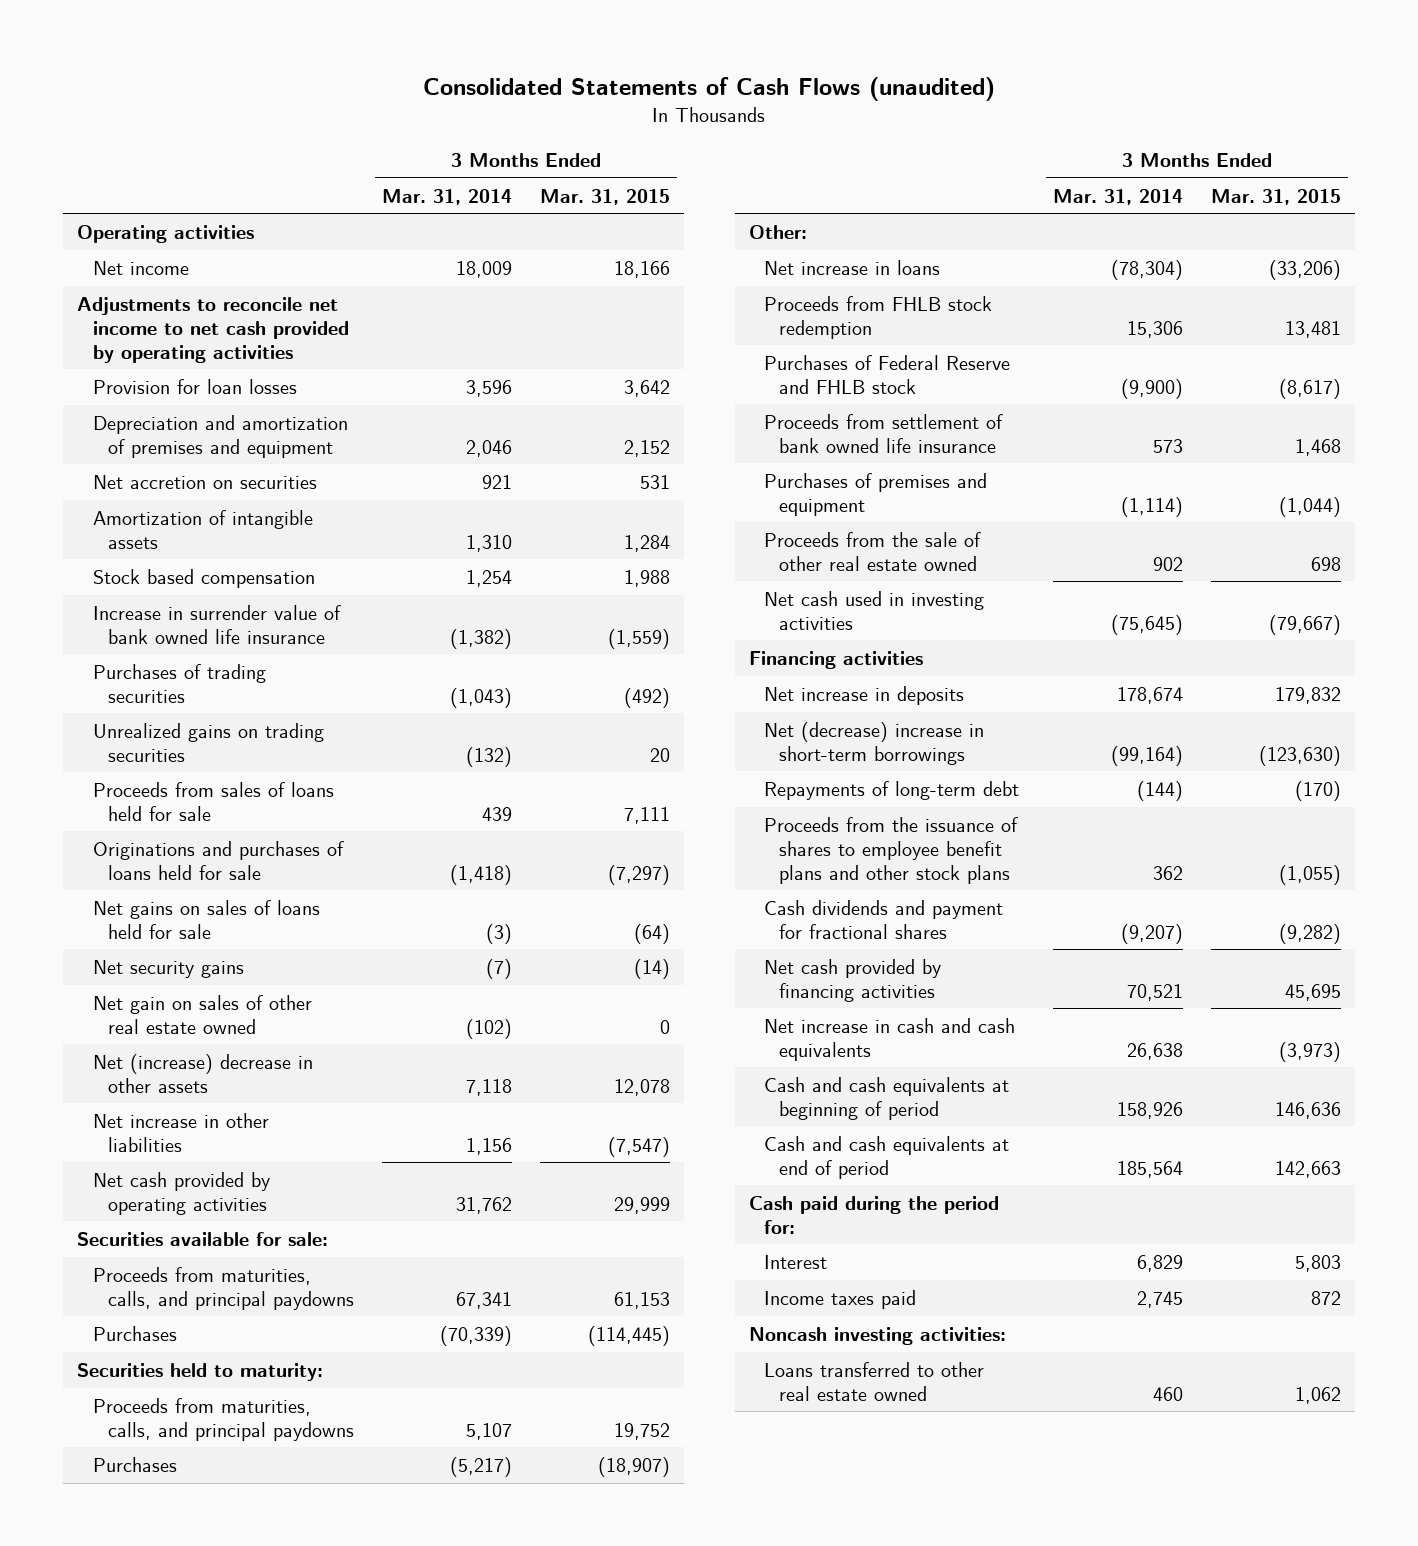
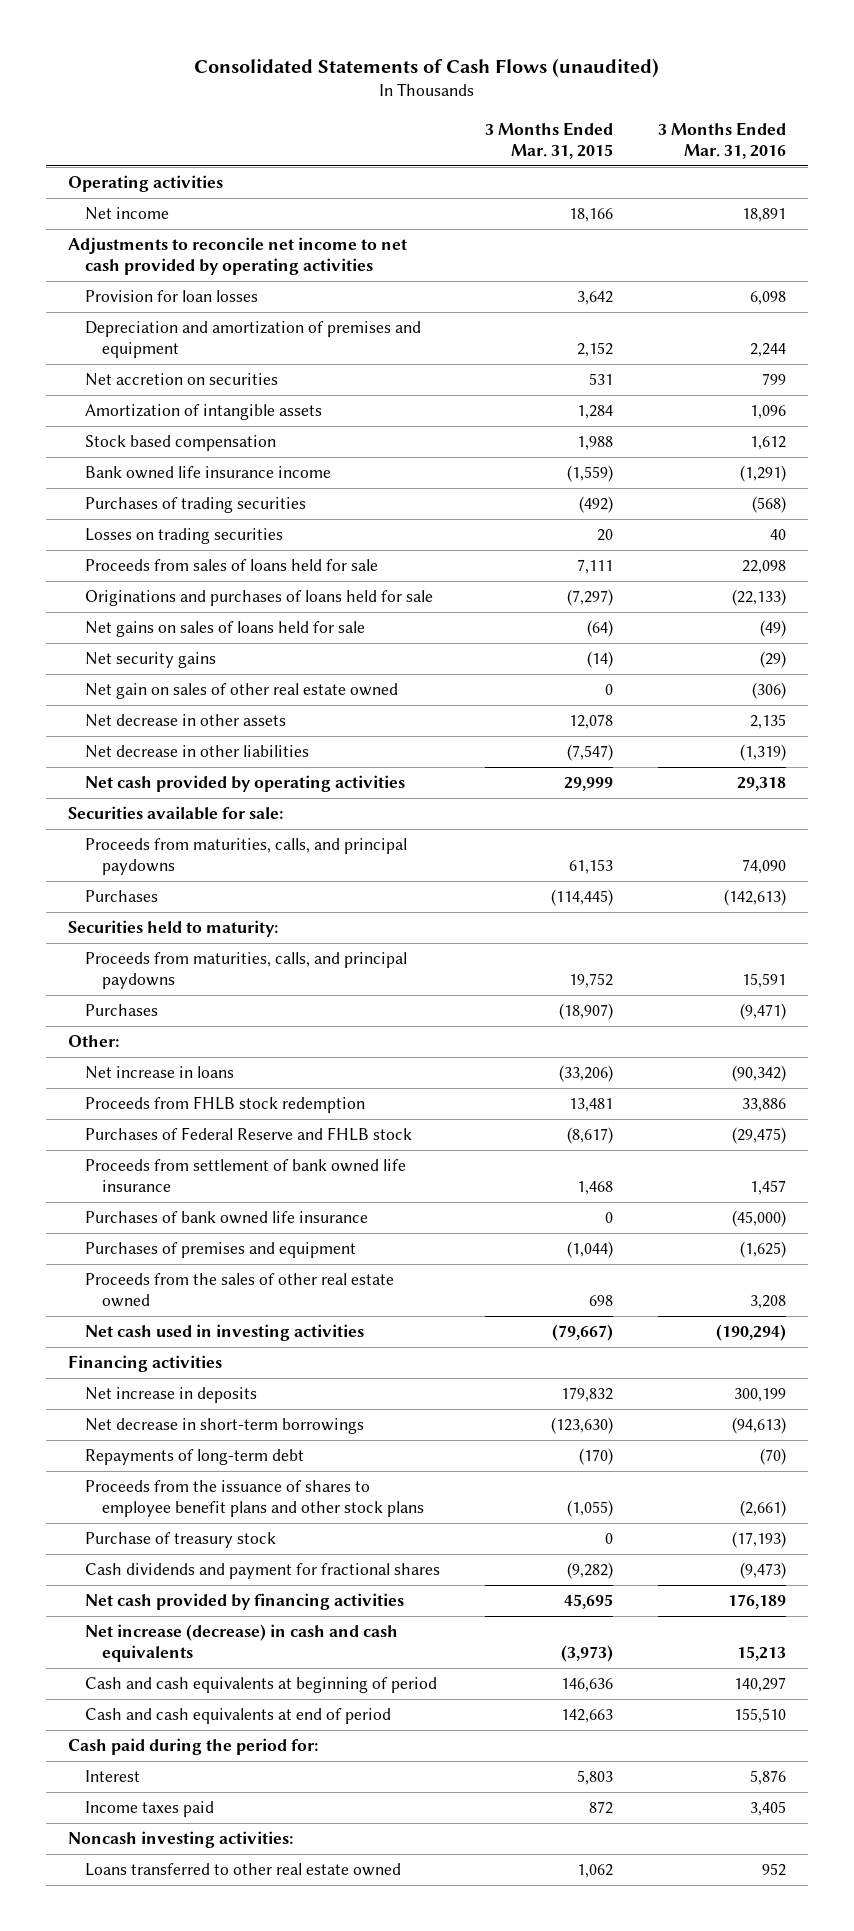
- | 3 Months Ended Mar. 31, 2014 | 3 Months Ended Mar. 31, 2015
+ | 3 Months Ended Mar. 31, 2015 | 3 Months Ended Mar. 31, 2016
- Increase in surrender value of bank owned life insurance | (1,382) | (1,559)
+ Bank owned life insurance income | (1,559) | (1,291)
- Unrealized gains on trading securities | (132) | 20
+ Losses on trading securities | 20 | 40
- Net (increase) decrease in other assets | 7,118 | 12,078
- Net increase in other liabilities | 1,156 | (7,547)
+ Net decrease in other assets | 12,078 | 2,135
+ Net decrease in other liabilities | (7,547) | (1,319)
+ Purchases of bank owned life insurance | 0 | (45,000)
- Proceeds from the sale of other real estate owned | 902 | 698
+ Proceeds from the sales of other real estate owned | 698 | 3,208
- Net (decrease) increase in short-term borrowings | (99,164) | (123,630)
+ Net decrease in short-term borrowings | (123,630) | (94,613)
+ Purchase of treasury stock | 0 | (17,193)
- Net increase in cash and cash equivalents | 26,638 | (3,973)
+ Net increase (decrease) in cash and cash equivalents | (3,973) | 15,213

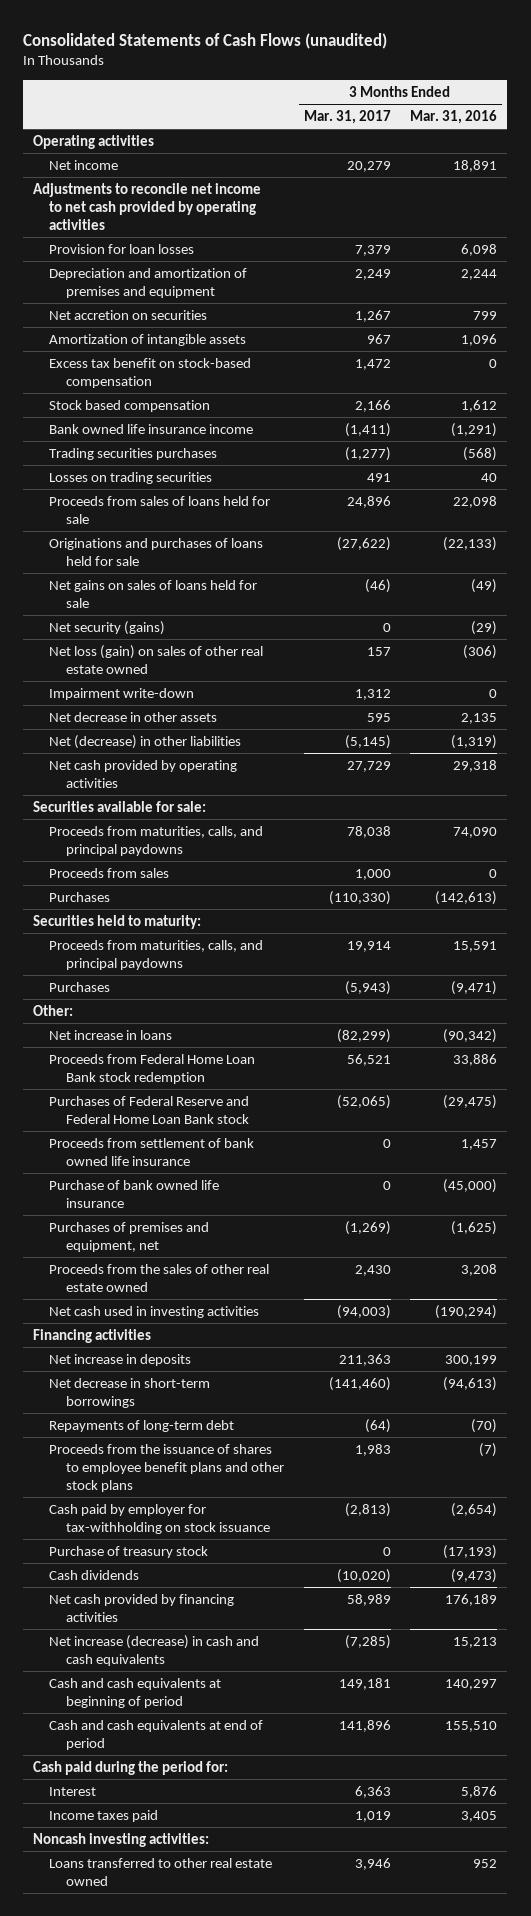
- | 3 Months Ended Mar. 31, 2015 | 3 Months Ended Mar. 31, 2016
+ | 3 Months Ended Mar. 31, 2017 | 3 Months Ended Mar. 31, 2016
+ Excess tax benefit on stock-based compensation | 1,472 | 0
- Purchases of trading securities | (492) | (568)
+ Trading securities purchases | (1,277) | (568)
- Net security gains | (14) | (29)
- Net gain on sales of other real estate owned | 0 | (306)
+ Net security (gains) | 0 | (29)
+ Net loss (gain) on sales of other real estate owned | 157 | (306)
+ Impairment write-down | 1,312 | 0
- Net decrease in other liabilities | (7,547) | (1,319)
+ Net (decrease) in other liabilities | (5,145) | (1,319)
+ Proceeds from sales | 1,000 | 0
- Proceeds from FHLB stock redemption | 13,481 | 33,886
- Purchases of Federal Reserve and FHLB stock | (8,617) | (29,475)
+ Proceeds from Federal Home Loan Bank stock redemption | 56,521 | 33,886
+ Purchases of Federal Reserve and Federal Home Loan Bank stock | (52,065) | (29,475)
- Purchases of bank owned life insurance | 0 | (45,000)
- Purchases of premises and equipment | (1,044) | (1,625)
+ Purchase of bank owned life insurance | 0 | (45,000)
+ Purchases of premises and equipment, net | (1,269) | (1,625)
- Proceeds from the issuance of shares to employee benefit plans and other stock plans | (1,055) | (2,661)
+ Proceeds from the issuance of shares to employee benefit plans and other stock plans | 1,983 | (7)
+ Cash paid by employer for tax-withholding on stock issuance | (2,813) | (2,654)
- Cash dividends and payment for fractional shares | (9,282) | (9,473)
+ Cash dividends | (10,020) | (9,473)

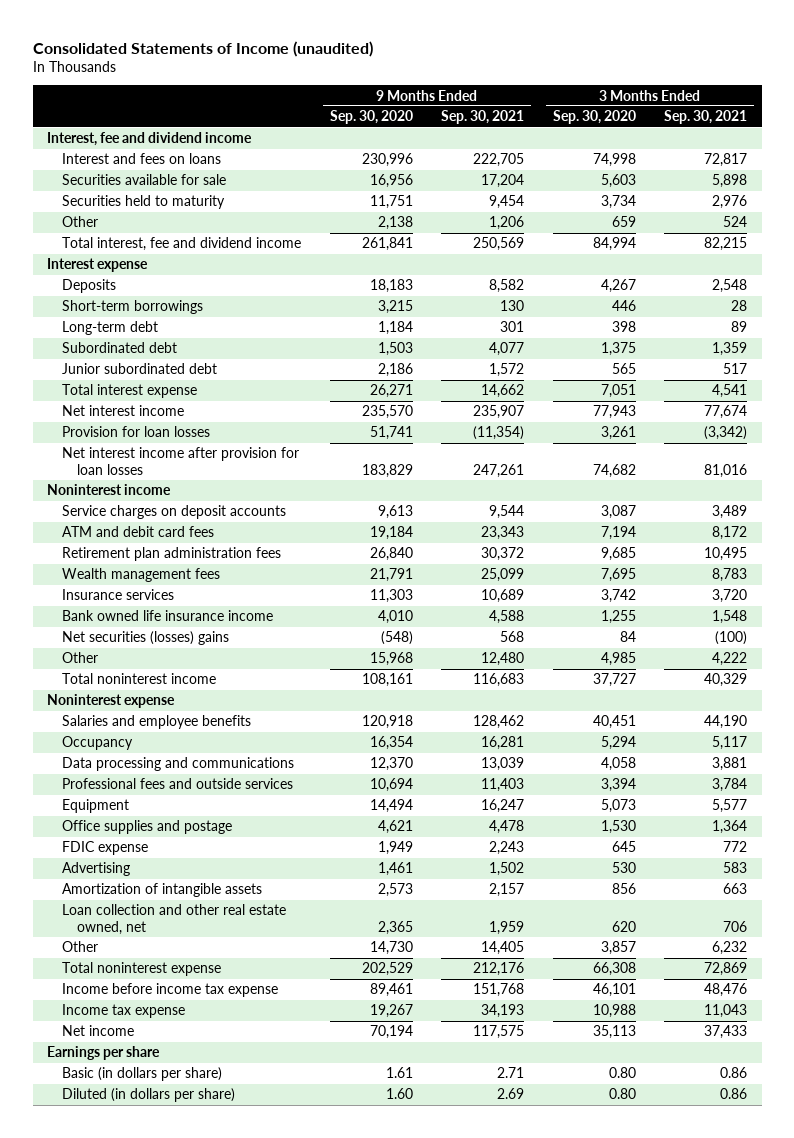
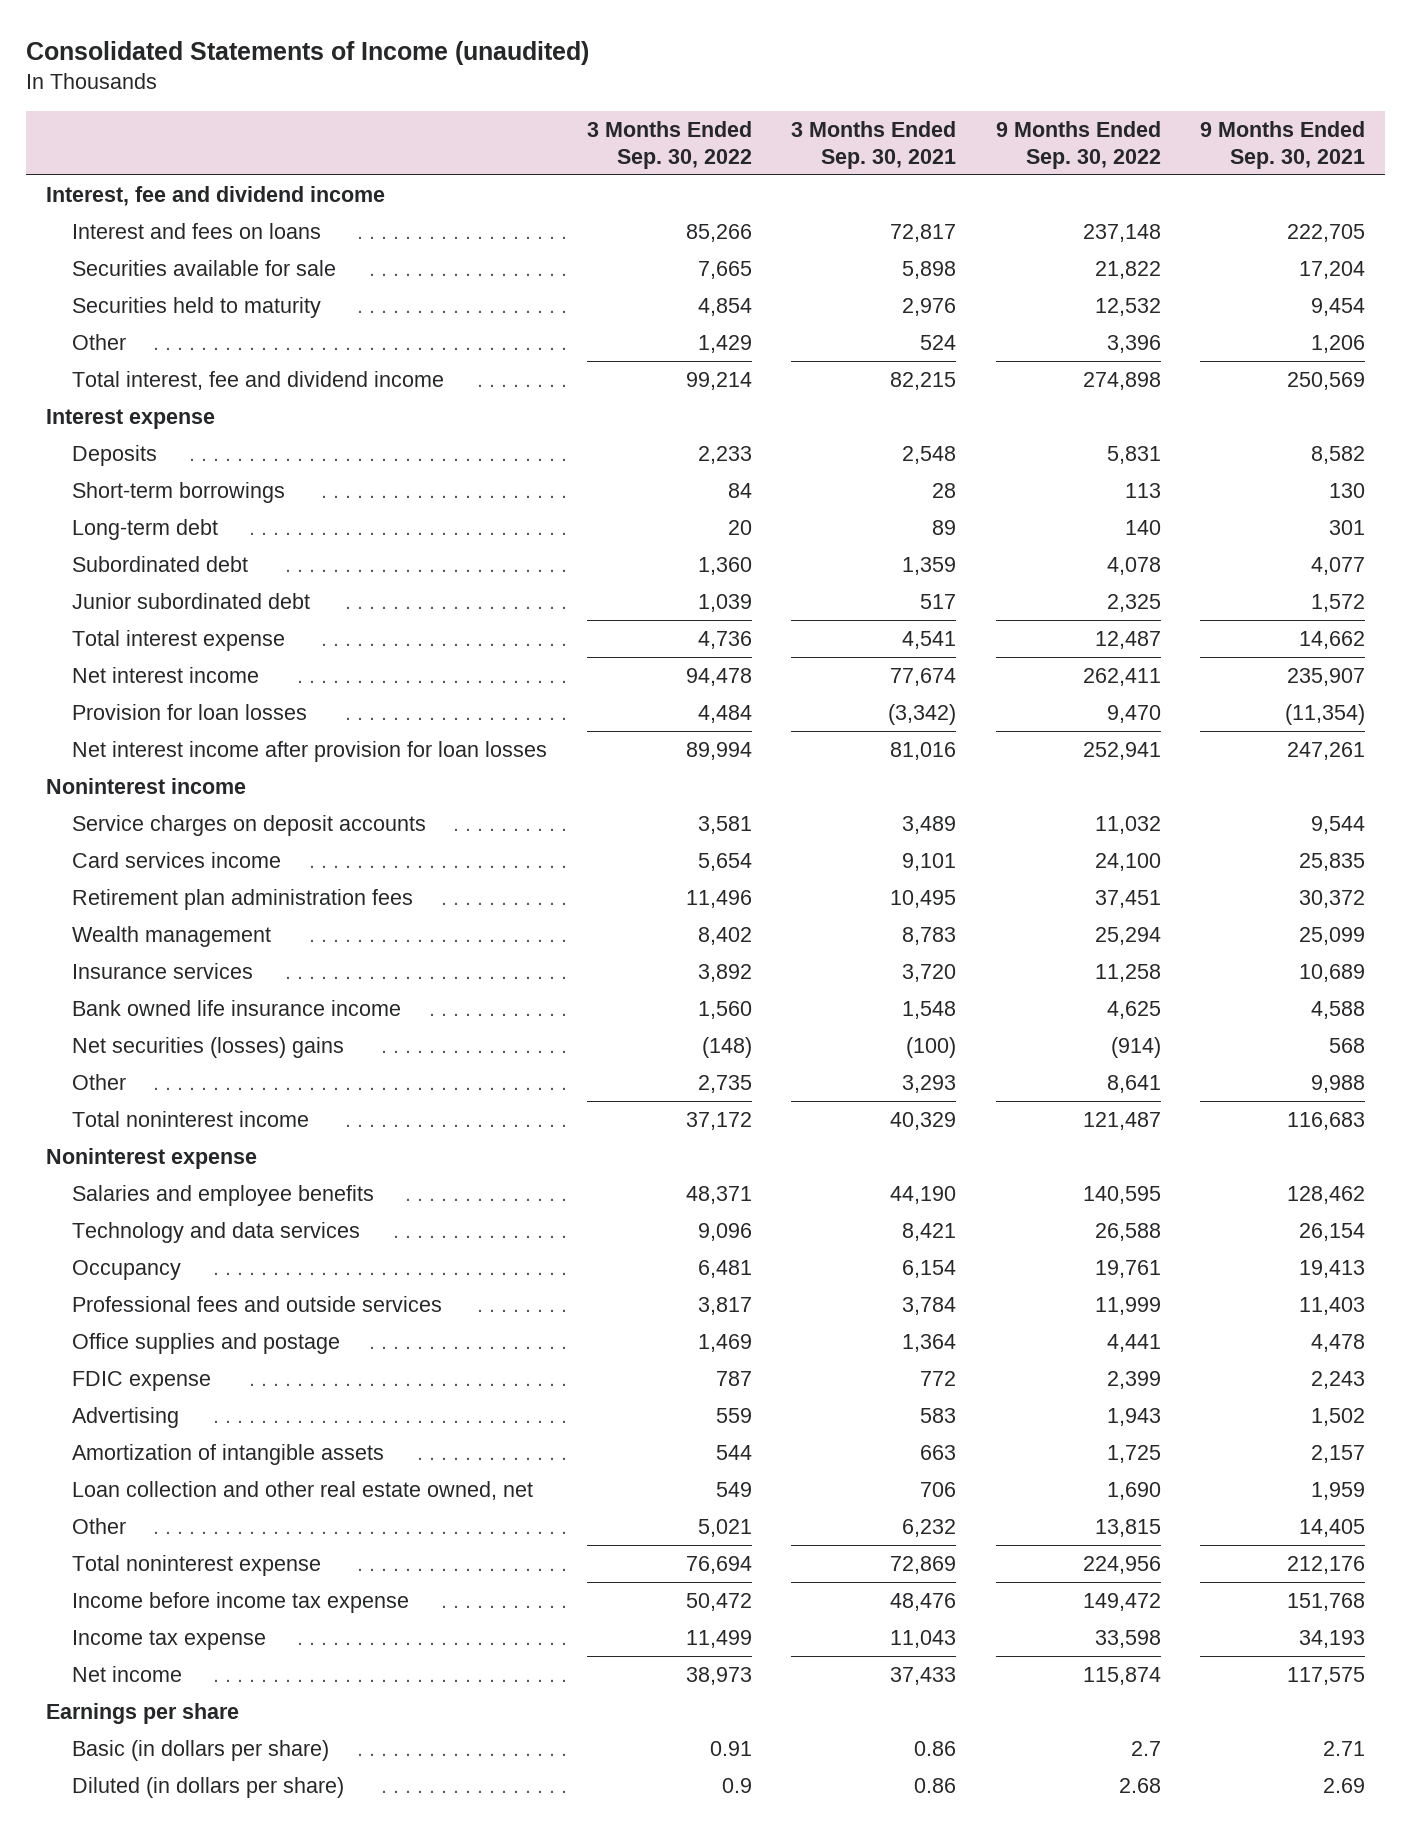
- | 9 Months Ended Sep. 30, 2020 | 9 Months Ended Sep. 30, 2021 | 3 Months Ended Sep. 30, 2020 | 3 Months Ended Sep. 30, 2021
+ | 3 Months Ended Sep. 30, 2022 | 3 Months Ended Sep. 30, 2021 | 9 Months Ended Sep. 30, 2022 | 9 Months Ended Sep. 30, 2021
- ATM and debit card fees | 19,184 | 23,343 | 7,194 | 8,172
+ Card services income | 5,654 | 9,101 | 24,100 | 25,835
- Wealth management fees | 21,791 | 25,099 | 7,695 | 8,783
+ Wealth management | 8,402 | 8,783 | 25,294 | 25,099
- Other | 15,968 | 12,480 | 4,985 | 4,222
+ Other | 2,735 | 3,293 | 8,641 | 9,988
- Occupancy | 16,354 | 16,281 | 5,294 | 5,117
- Data processing and communications | 12,370 | 13,039 | 4,058 | 3,881
+ Technology and data services | 9,096 | 8,421 | 26,588 | 26,154
+ Occupancy | 6,481 | 6,154 | 19,761 | 19,413
- Equipment | 14,494 | 16,247 | 5,073 | 5,577

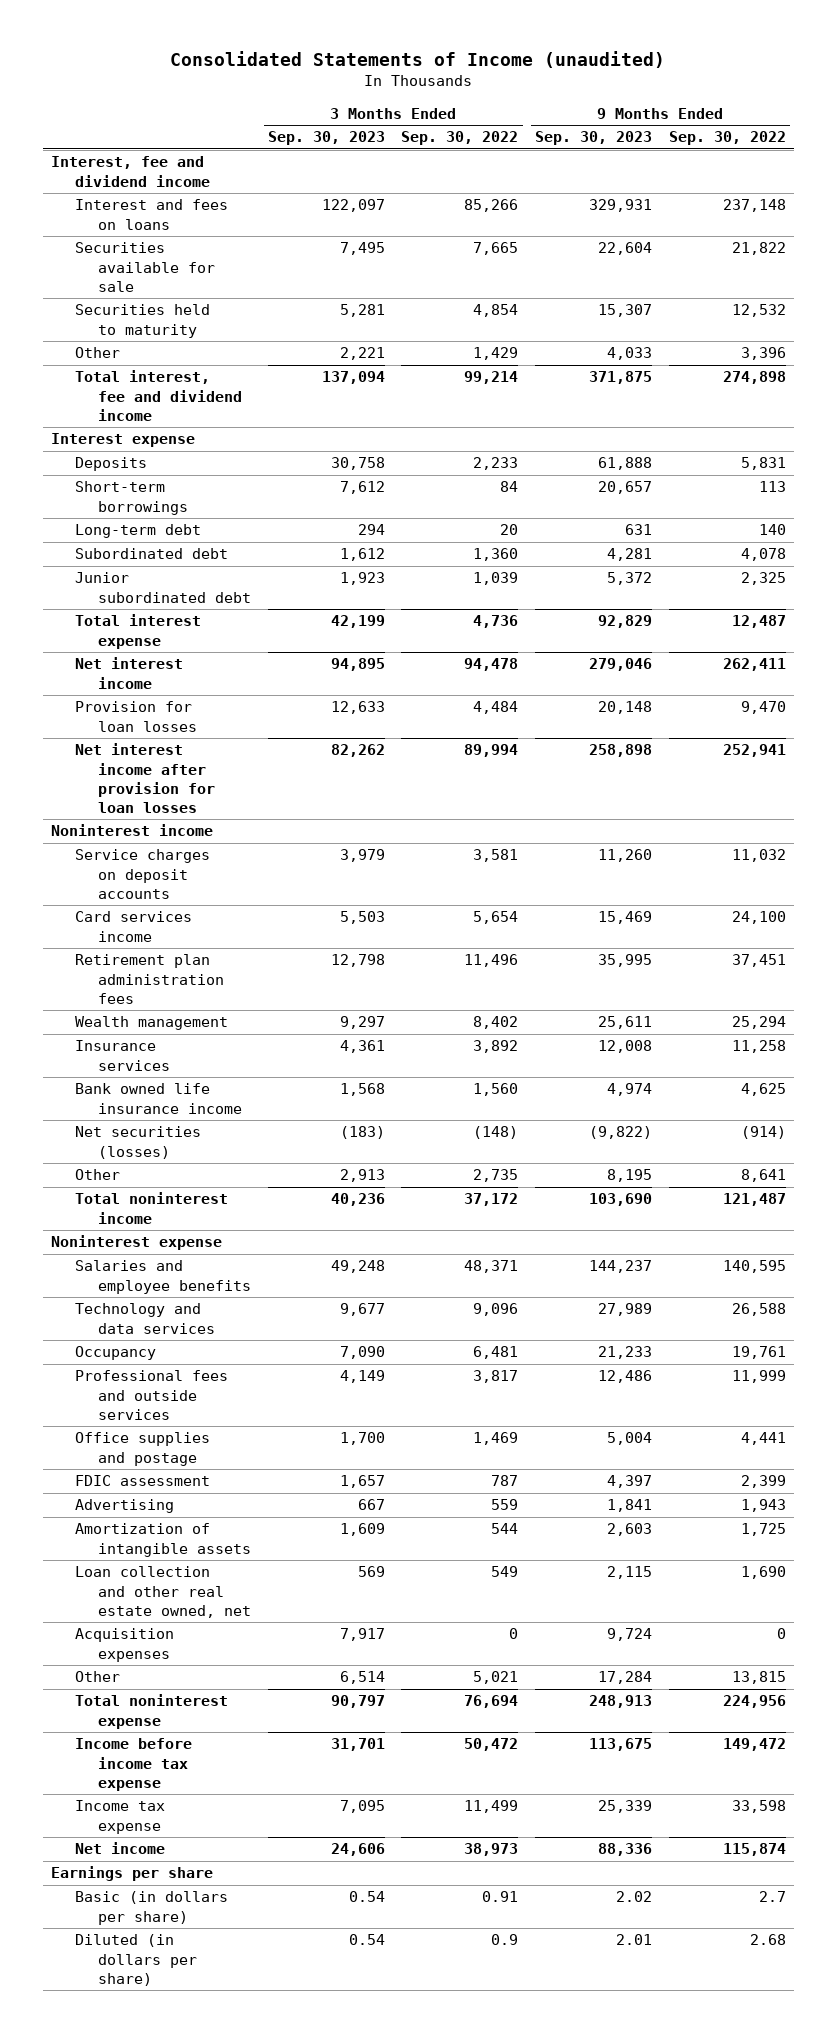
- | 3 Months Ended Sep. 30, 2022 | 3 Months Ended Sep. 30, 2021 | 9 Months Ended Sep. 30, 2022 | 9 Months Ended Sep. 30, 2021
+ | 3 Months Ended Sep. 30, 2023 | 3 Months Ended Sep. 30, 2022 | 9 Months Ended Sep. 30, 2023 | 9 Months Ended Sep. 30, 2022
- Net securities (losses) gains | (148) | (100) | (914) | 568
+ Net securities (losses) | (183) | (148) | (9,822) | (914)
- FDIC expense | 787 | 772 | 2,399 | 2,243
+ FDIC assessment | 1,657 | 787 | 4,397 | 2,399
+ Acquisition expenses | 7,917 | 0 | 9,724 | 0

